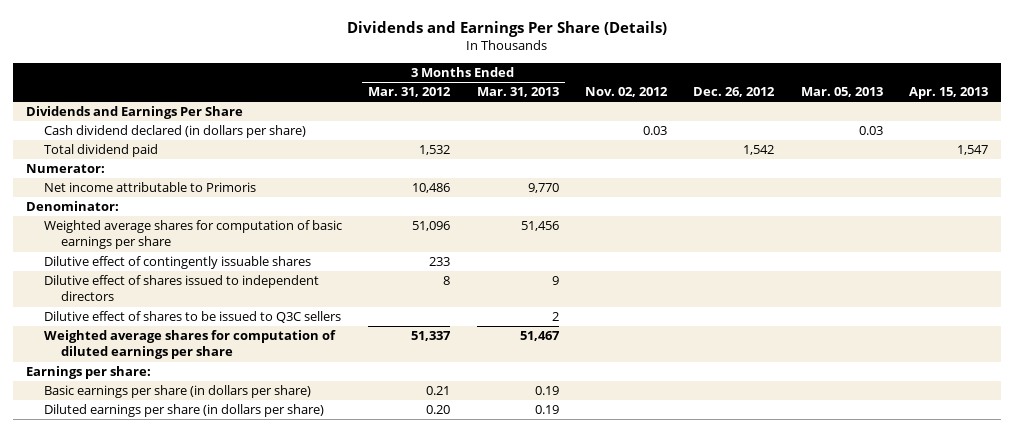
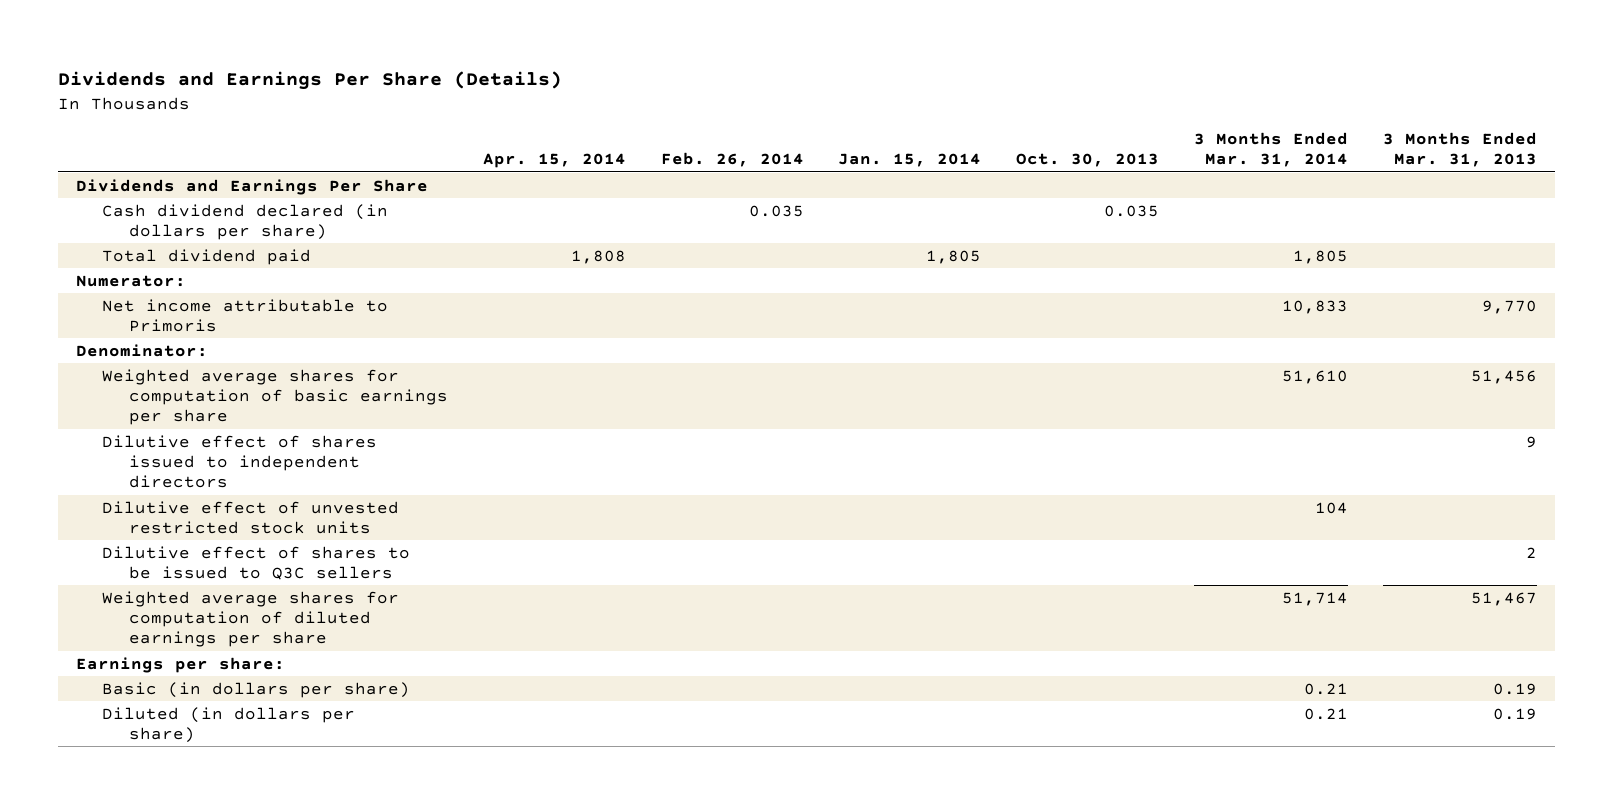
- | 3 Months Ended Mar. 31, 2012 | 3 Months Ended Mar. 31, 2013 | Nov. 02, 2012 | Dec. 26, 2012 | Mar. 05, 2013 | Apr. 15, 2013
+ | Apr. 15, 2014 | Feb. 26, 2014 | Jan. 15, 2014 | Oct. 30, 2013 | 3 Months Ended Mar. 31, 2014 | 3 Months Ended Mar. 31, 2013
- Dilutive effect of contingently issuable shares | 233 | | | | |
+ Dilutive effect of unvested restricted stock units | | | | | 104 |
- Basic earnings per share (in dollars per share) | 0.21 | 0.19 | | | |
- Diluted earnings per share (in dollars per share) | 0.20 | 0.19 | | | |
+ Basic (in dollars per share) | | | | | 0.21 | 0.19
+ Diluted (in dollars per share) | | | | | 0.21 | 0.19

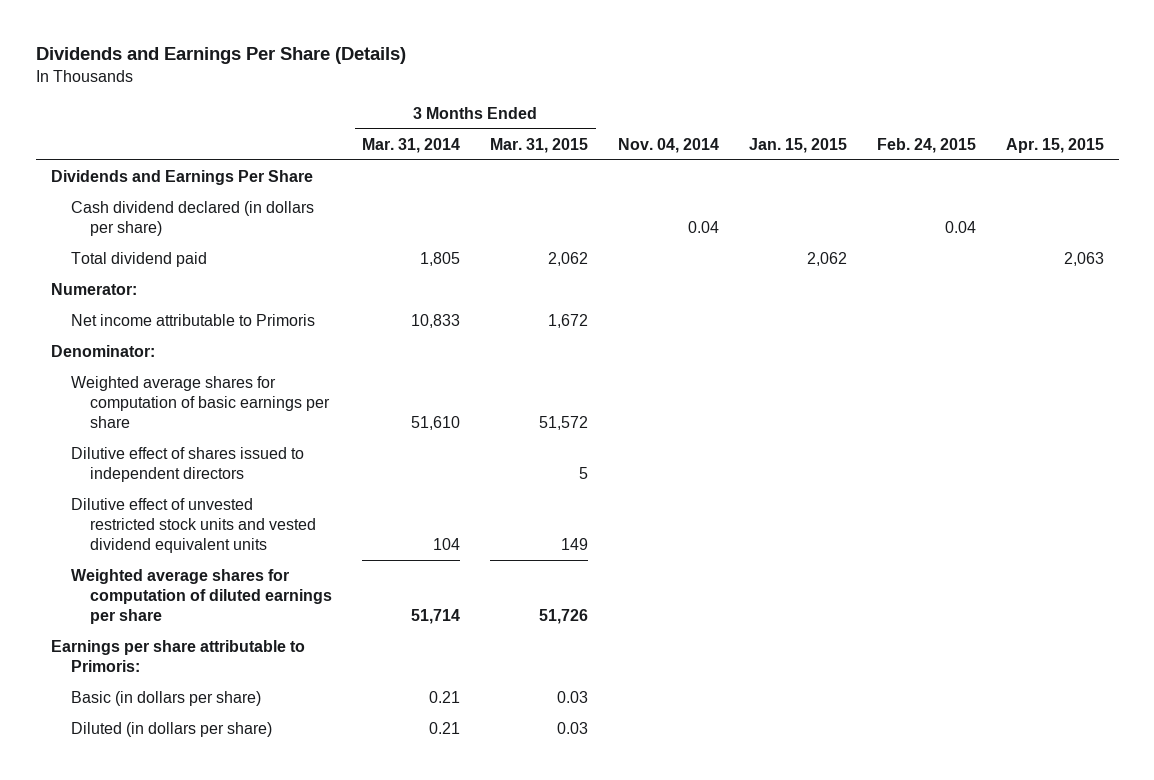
- | Apr. 15, 2014 | Feb. 26, 2014 | Jan. 15, 2014 | Oct. 30, 2013 | 3 Months Ended Mar. 31, 2014 | 3 Months Ended Mar. 31, 2013
+ | 3 Months Ended Mar. 31, 2014 | 3 Months Ended Mar. 31, 2015 | Nov. 04, 2014 | Jan. 15, 2015 | Feb. 24, 2015 | Apr. 15, 2015
- Dilutive effect of unvested restricted stock units | | | | | 104 |
- Dilutive effect of shares to be issued to Q3C sellers | | | | | | 2
+ Dilutive effect of unvested restricted stock units and vested dividend equivalent units | 104 | 149 | | | |
- Earnings per share:
+ Earnings per share attributable to Primoris:

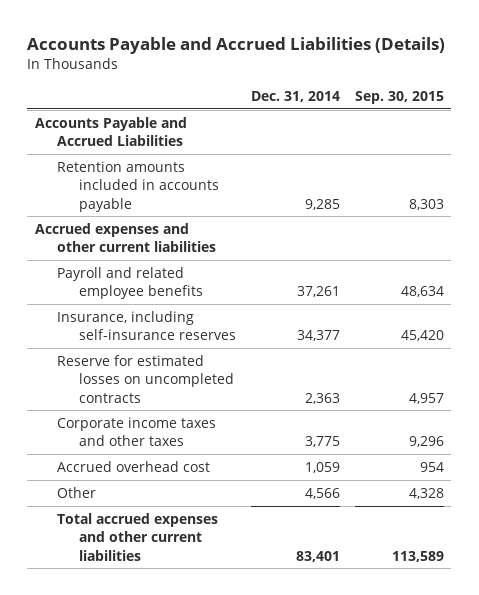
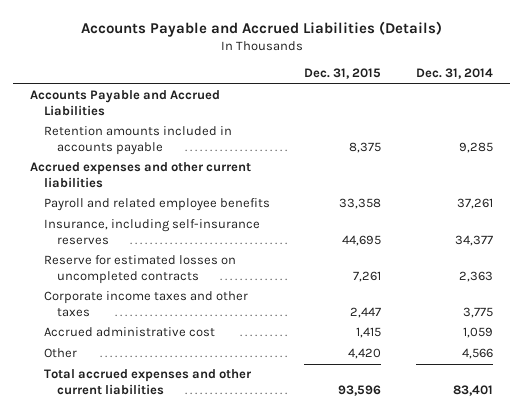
- | Dec. 31, 2014 | Sep. 30, 2015
+ | Dec. 31, 2015 | Dec. 31, 2014
- Accrued overhead cost | 1,059 | 954
+ Accrued administrative cost | 1,415 | 1,059

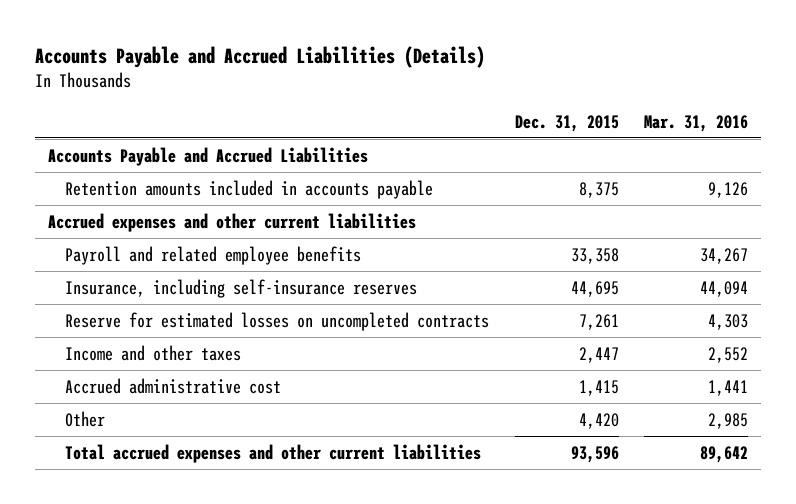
- | Dec. 31, 2015 | Dec. 31, 2014
+ | Dec. 31, 2015 | Mar. 31, 2016
- Corporate income taxes and other taxes | 2,447 | 3,775
+ Income and other taxes | 2,447 | 2,552

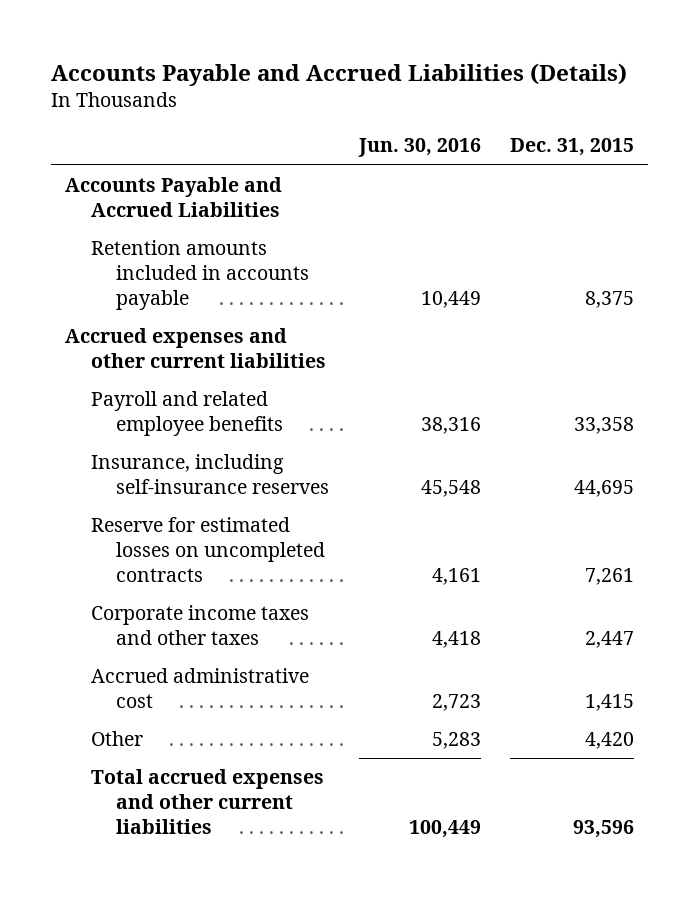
- | Dec. 31, 2015 | Mar. 31, 2016
+ | Jun. 30, 2016 | Dec. 31, 2015
- Income and other taxes | 2,447 | 2,552
+ Corporate income taxes and other taxes | 4,418 | 2,447

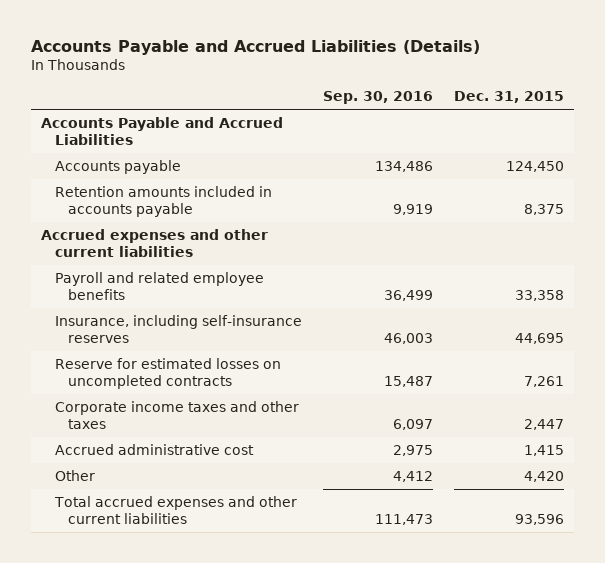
- | Jun. 30, 2016 | Dec. 31, 2015
+ | Sep. 30, 2016 | Dec. 31, 2015
+ Accounts payable | 134,486 | 124,450

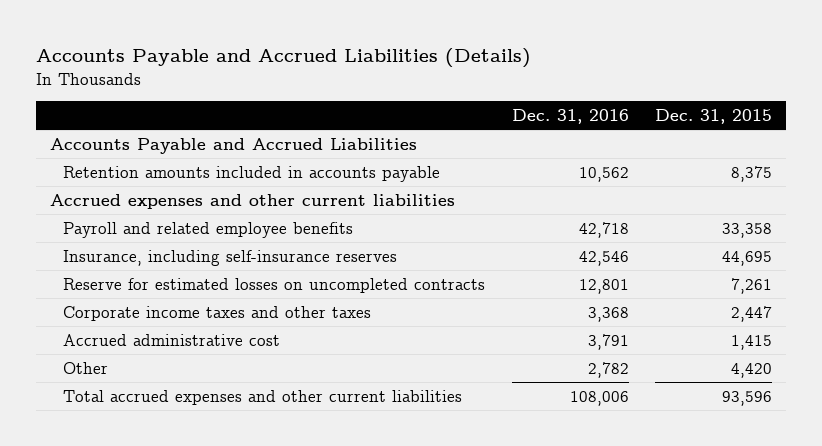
- | Sep. 30, 2016 | Dec. 31, 2015
+ | Dec. 31, 2016 | Dec. 31, 2015
- Accounts payable | 134,486 | 124,450

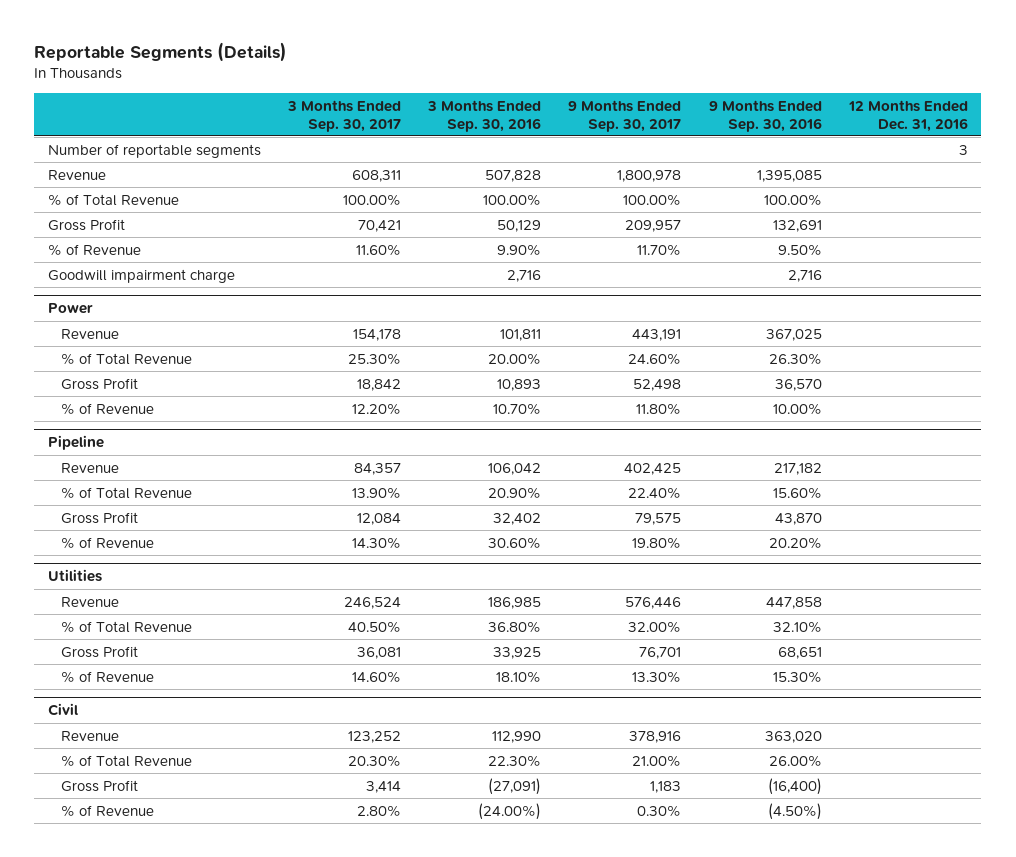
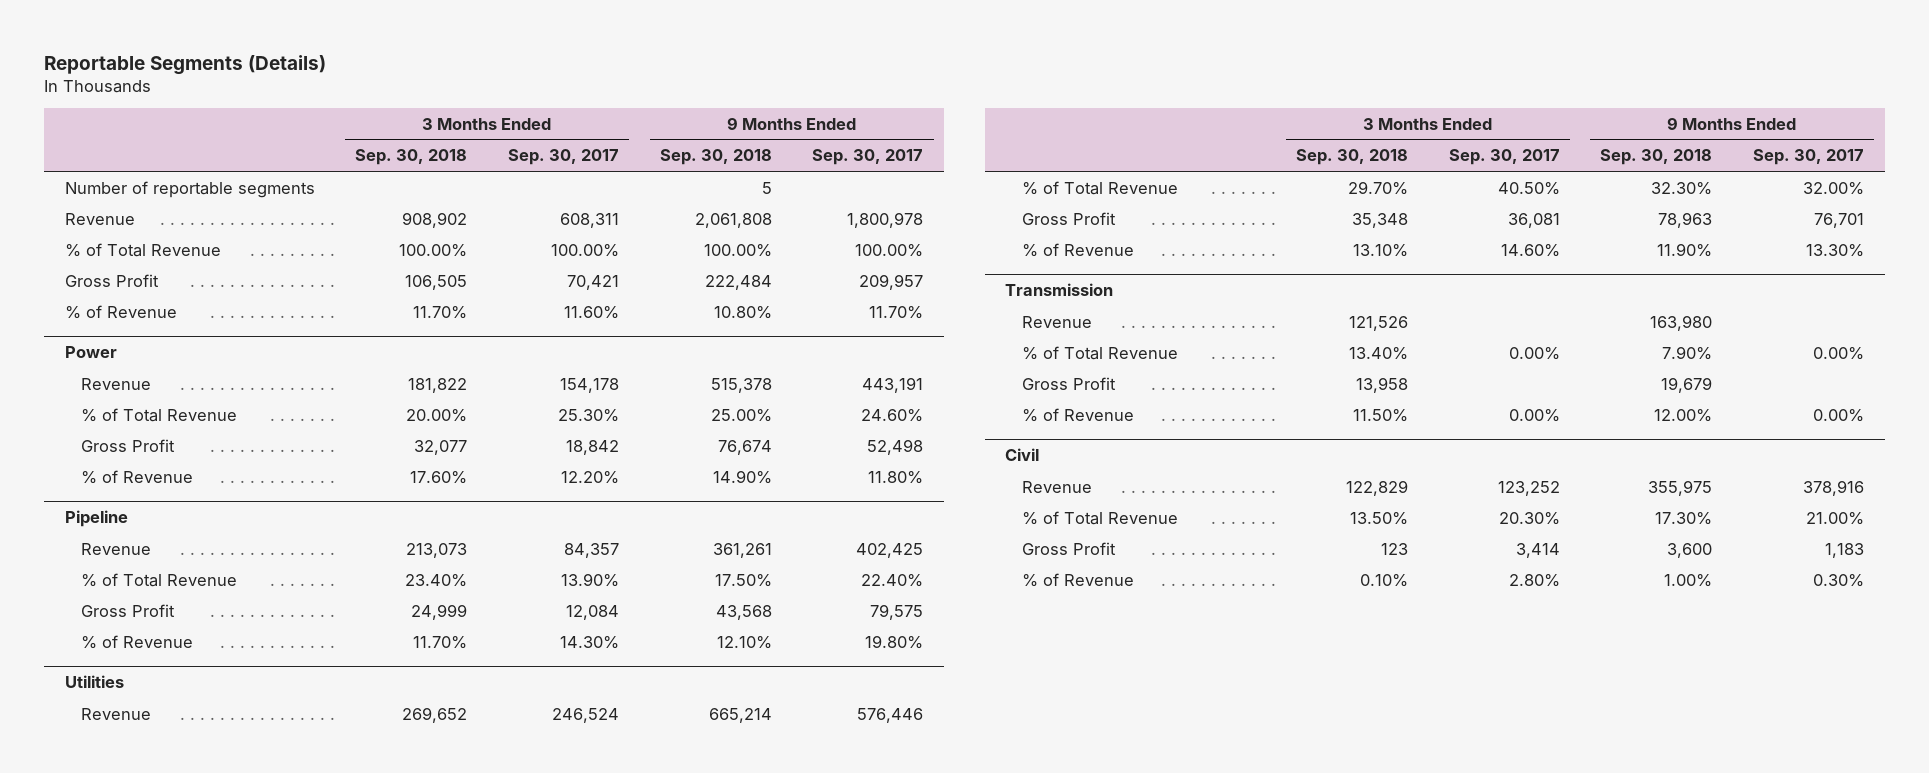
- | 3 Months Ended Sep. 30, 2017 | 3 Months Ended Sep. 30, 2016 | 9 Months Ended Sep. 30, 2017 | 9 Months Ended Sep. 30, 2016 | 12 Months Ended Dec. 31, 2016
+ | 3 Months Ended Sep. 30, 2018 | 3 Months Ended Sep. 30, 2017 | 9 Months Ended Sep. 30, 2018 | 9 Months Ended Sep. 30, 2017
- Goodwill impairment charge | | 2,716 | | 2,716 |
+ Transmission
+ Revenue | 121,526 | | 163,980 |
+ % of Total Revenue | 13.40% | 0.00% | 7.90% | 0.00%
+ Gross Profit | 13,958 | | 19,679 |
+ % of Revenue | 11.50% | 0.00% | 12.00% | 0.00%

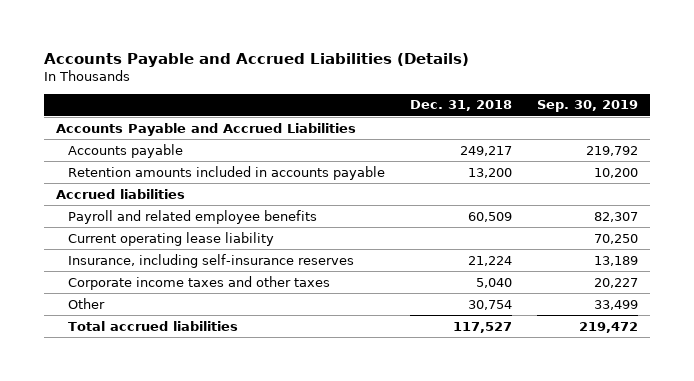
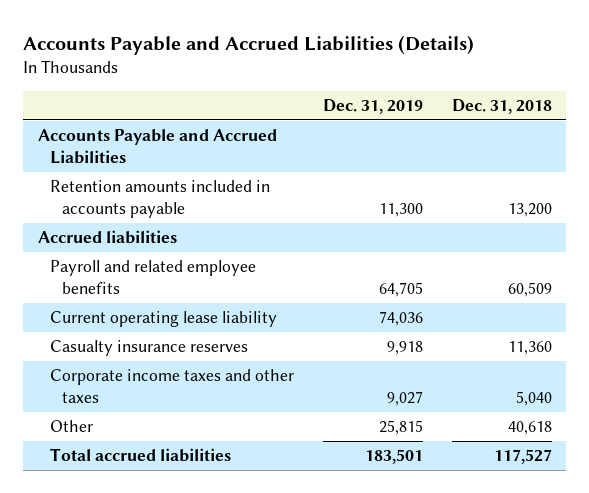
- | Dec. 31, 2018 | Sep. 30, 2019
+ | Dec. 31, 2019 | Dec. 31, 2018
- Accounts payable | 249,217 | 219,792
- Insurance, including self-insurance reserves | 21,224 | 13,189
+ Casualty insurance reserves | 9,918 | 11,360
- Other | 30,754 | 33,499
+ Other | 25,815 | 40,618

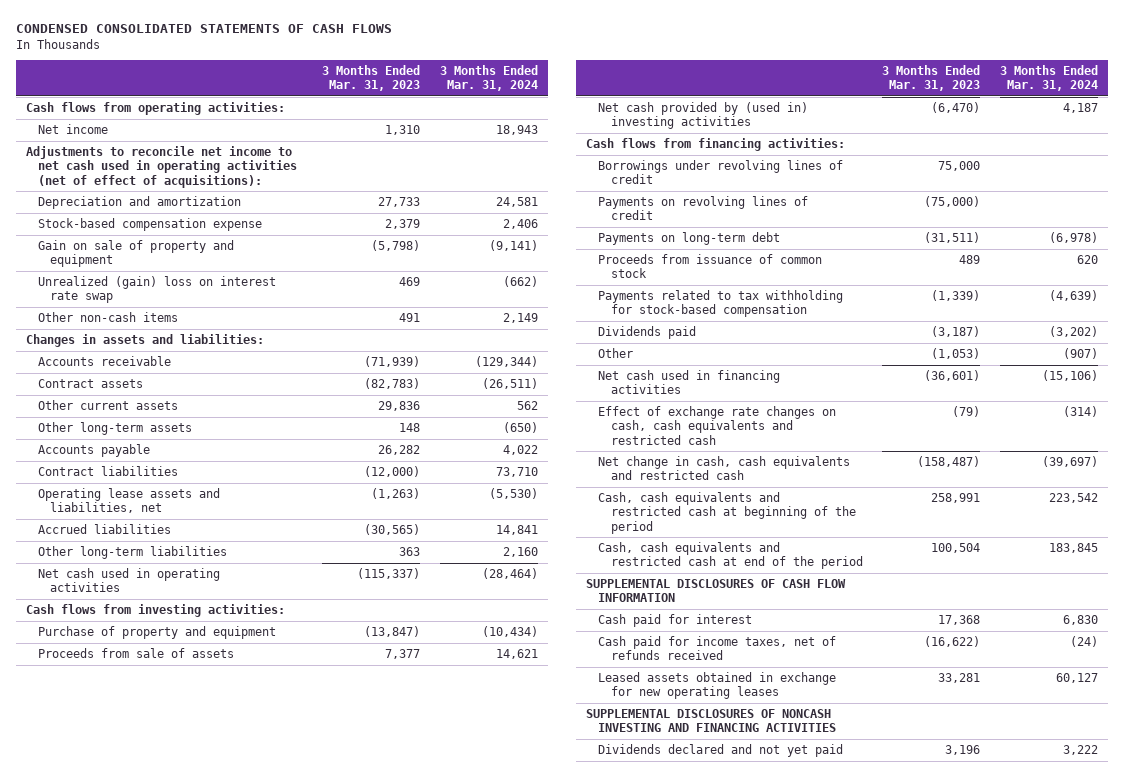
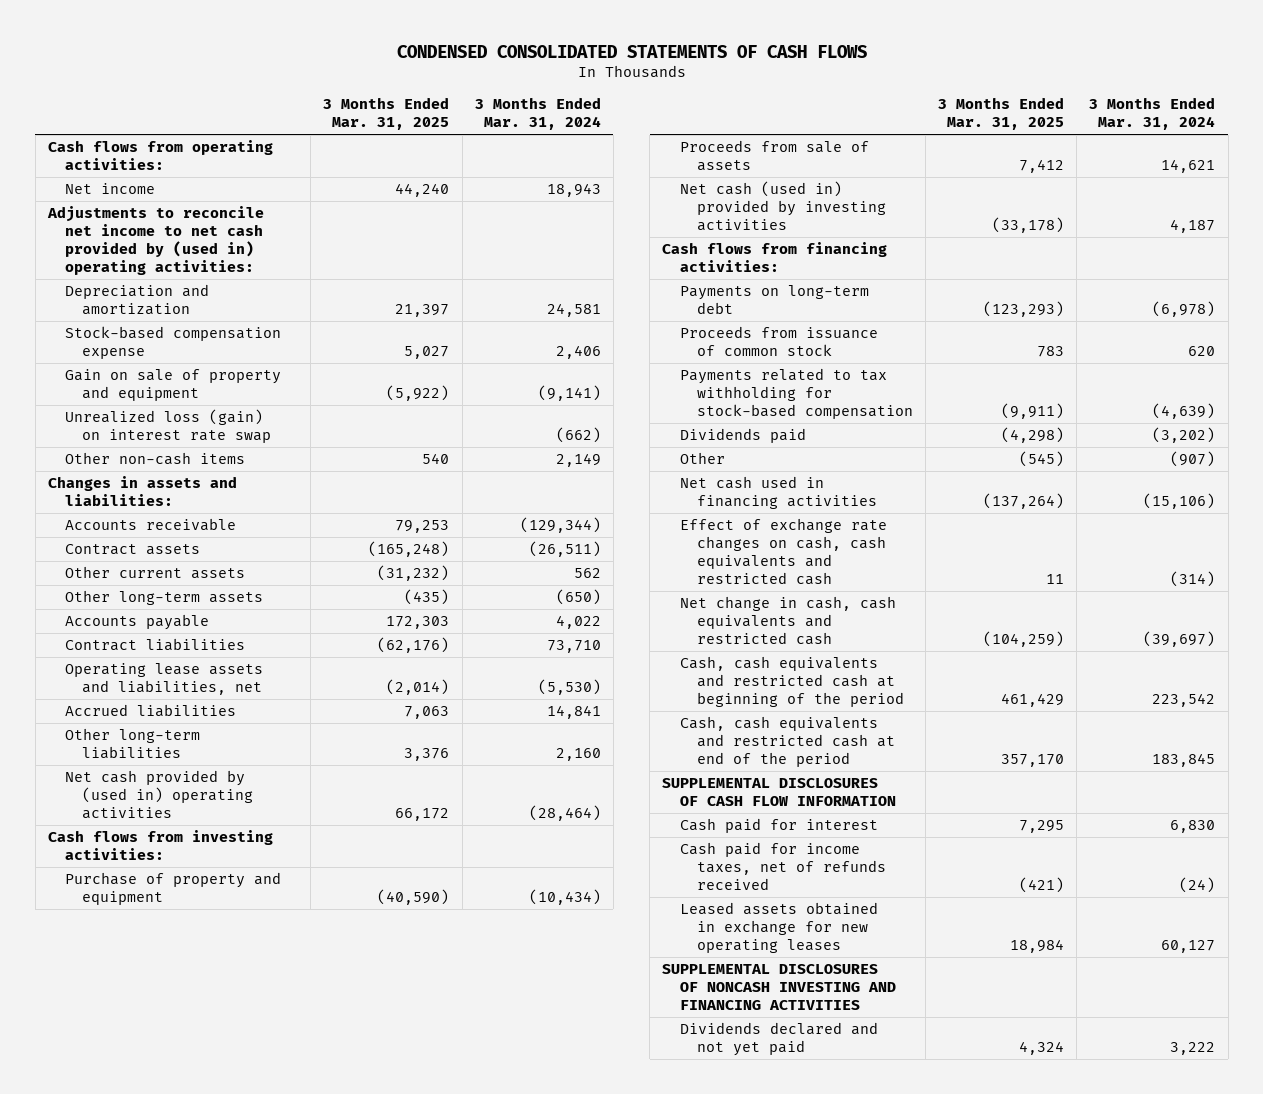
- | 3 Months Ended Mar. 31, 2023 | 3 Months Ended Mar. 31, 2024
+ | 3 Months Ended Mar. 31, 2025 | 3 Months Ended Mar. 31, 2024
- Adjustments to reconcile net income to net cash used in operating activities (net of effect of acquisitions):
+ Adjustments to reconcile net income to net cash provided by (used in) operating activities:
- Unrealized (gain) loss on interest rate swap | 469 | (662)
+ Unrealized loss (gain) on interest rate swap | | (662)
- Net cash used in operating activities | (115,337) | (28,464)
+ Net cash provided by (used in) operating activities | 66,172 | (28,464)
- Net cash provided by (used in) investing activities | (6,470) | 4,187
+ Net cash (used in) provided by investing activities | (33,178) | 4,187
- Borrowings under revolving lines of credit | 75,000 |
- Payments on revolving lines of credit | (75,000) |

